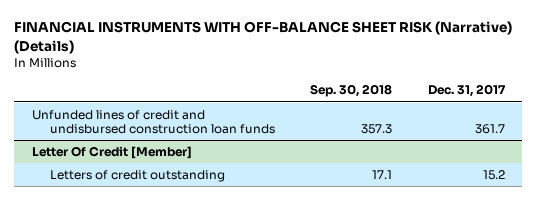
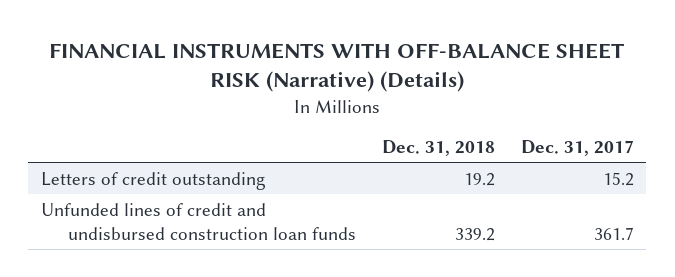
- | Sep. 30, 2018 | Dec. 31, 2017
+ | Dec. 31, 2018 | Dec. 31, 2017
- Letter Of Credit [Member]
moved down: Unfunded lines of credit and undisbursed construction loan funds | 339.2 | 361.7

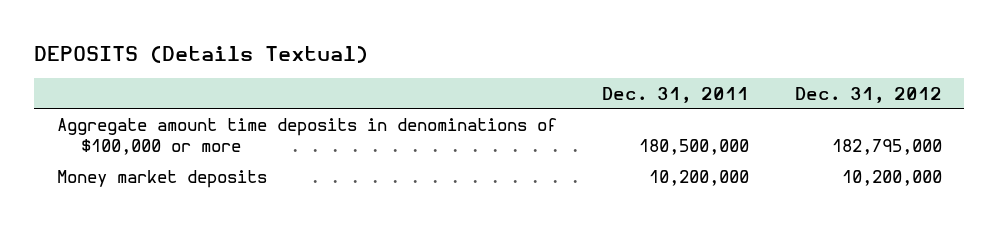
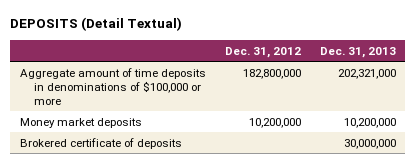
- DEPOSITS (Details Textual)
+ DEPOSITS (Detail Textual)
- | Dec. 31, 2011 | Dec. 31, 2012
+ | Dec. 31, 2012 | Dec. 31, 2013
- Aggregate amount time deposits in denominations of $100,000 or more | 180,500,000 | 182,795,000
+ Aggregate amount of time deposits in denominations of $100,000 or more | 182,800,000 | 202,321,000
+ Brokered certificate of deposits | | 30,000,000

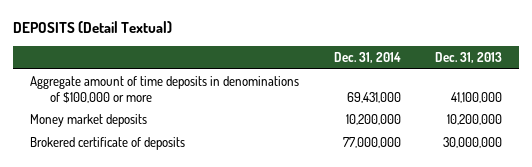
- | Dec. 31, 2012 | Dec. 31, 2013
+ | Dec. 31, 2014 | Dec. 31, 2013
- Aggregate amount of time deposits in denominations of $100,000 or more | 182,800,000 | 202,321,000
+ Aggregate amount of time deposits in denominations of $100,000 or more | 69,431,000 | 41,100,000

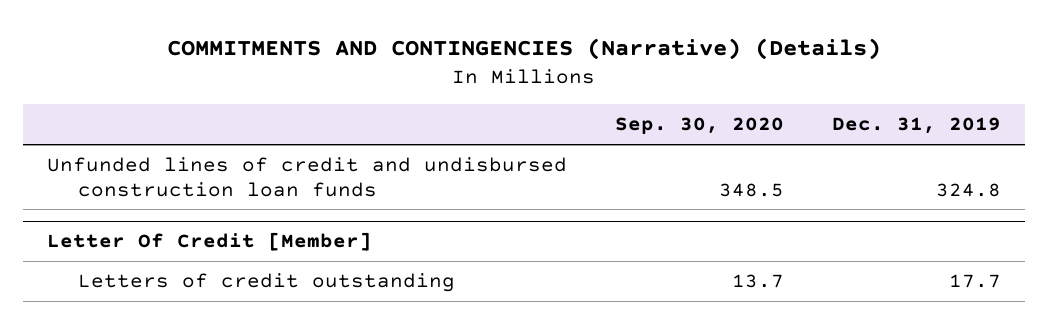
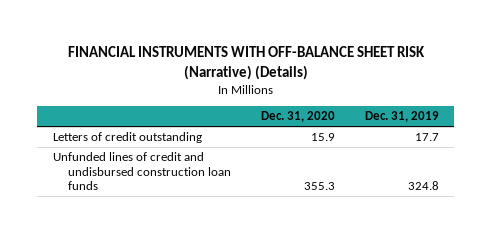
- COMMITMENTS AND CONTINGENCIES (Narrative) (Details)
+ FINANCIAL INSTRUMENTS WITH OFF-BALANCE SHEET RISK (Narrative) (Details)
- | Sep. 30, 2020 | Dec. 31, 2019
+ | Dec. 31, 2020 | Dec. 31, 2019
- Letter Of Credit [Member]
moved down: Unfunded lines of credit and undisbursed construction loan funds | 355.3 | 324.8

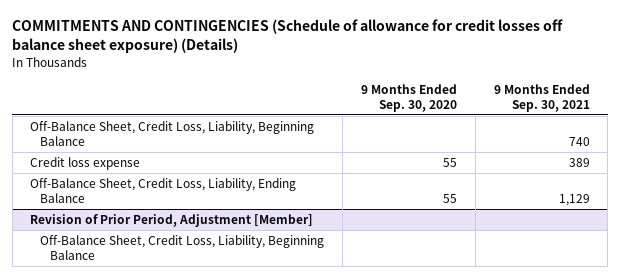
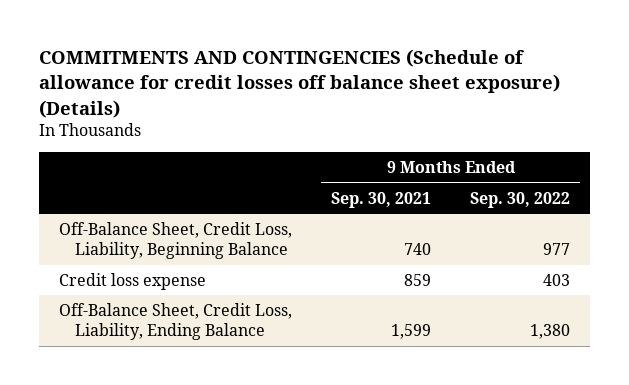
- | 9 Months Ended Sep. 30, 2020 | 9 Months Ended Sep. 30, 2021
+ | 9 Months Ended Sep. 30, 2021 | 9 Months Ended Sep. 30, 2022
- Credit loss expense | 55 | 389
- Off-Balance Sheet, Credit Loss, Liability, Ending Balance | 55 | 1,129
- Revision of Prior Period, Adjustment [Member]
- Off-Balance Sheet, Credit Loss, Liability, Beginning Balance
+ Credit loss expense | 859 | 403
+ Off-Balance Sheet, Credit Loss, Liability, Ending Balance | 1,599 | 1,380

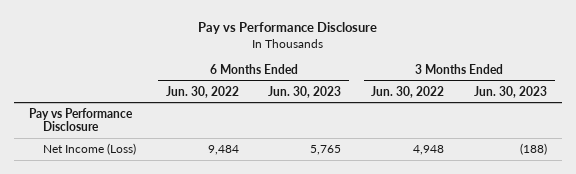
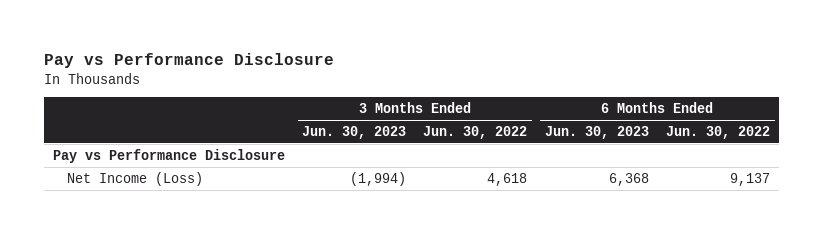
- | 6 Months Ended Jun. 30, 2022 | 6 Months Ended Jun. 30, 2023 | 3 Months Ended Jun. 30, 2022 | 3 Months Ended Jun. 30, 2023
+ | 3 Months Ended Jun. 30, 2023 | 3 Months Ended Jun. 30, 2022 | 6 Months Ended Jun. 30, 2023 | 6 Months Ended Jun. 30, 2022
- Net Income (Loss) | 9,484 | 5,765 | 4,948 | (188)
+ Net Income (Loss) | (1,994) | 4,618 | 6,368 | 9,137

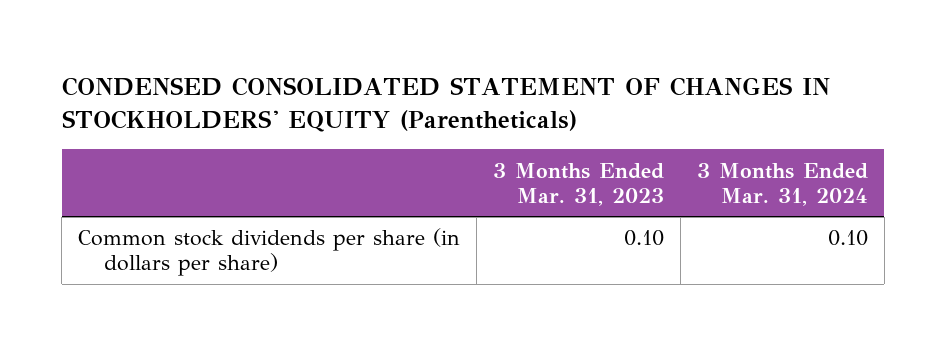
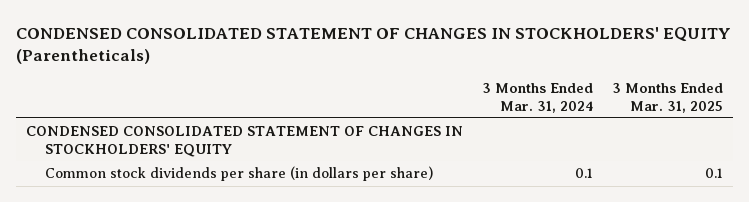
- | 3 Months Ended Mar. 31, 2023 | 3 Months Ended Mar. 31, 2024
+ | 3 Months Ended Mar. 31, 2024 | 3 Months Ended Mar. 31, 2025
- Common stock dividends per share (in dollars per share) | 0.10 | 0.10
+ CONDENSED CONSOLIDATED STATEMENT OF CHANGES IN STOCKHOLDERS' EQUITY
+ Common stock dividends per share (in dollars per share) | 0.1 | 0.1

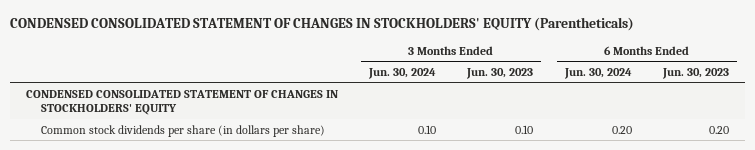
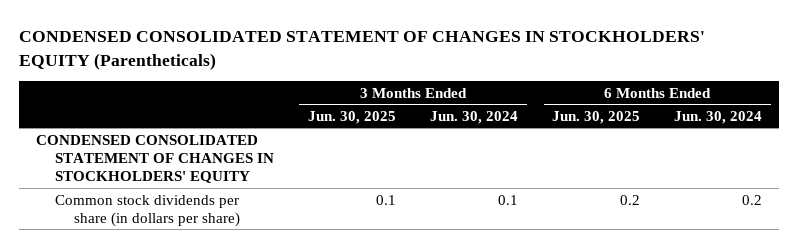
- | 3 Months Ended Jun. 30, 2024 | 3 Months Ended Jun. 30, 2023 | 6 Months Ended Jun. 30, 2024 | 6 Months Ended Jun. 30, 2023
+ | 3 Months Ended Jun. 30, 2025 | 3 Months Ended Jun. 30, 2024 | 6 Months Ended Jun. 30, 2025 | 6 Months Ended Jun. 30, 2024
- Common stock dividends per share (in dollars per share) | 0.10 | 0.10 | 0.20 | 0.20
+ Common stock dividends per share (in dollars per share) | 0.1 | 0.1 | 0.2 | 0.2

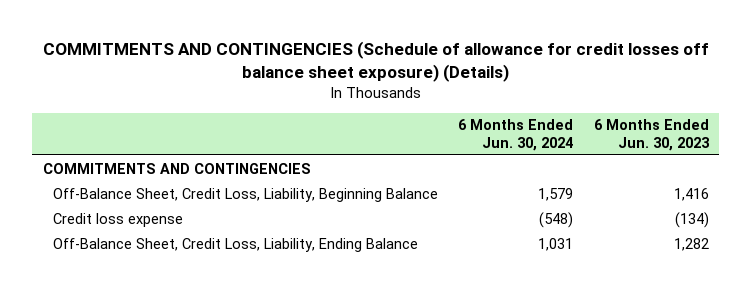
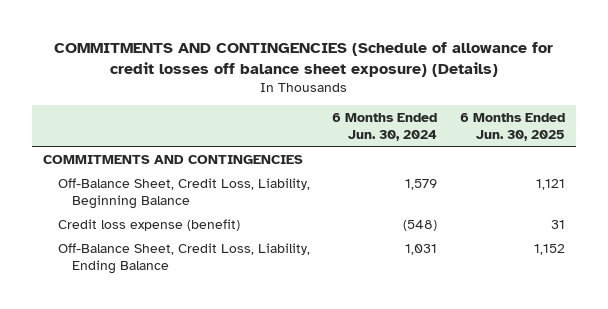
- | 6 Months Ended Jun. 30, 2024 | 6 Months Ended Jun. 30, 2023
+ | 6 Months Ended Jun. 30, 2024 | 6 Months Ended Jun. 30, 2025
- Credit loss expense | (548) | (134)
+ Credit loss expense (benefit) | (548) | 31

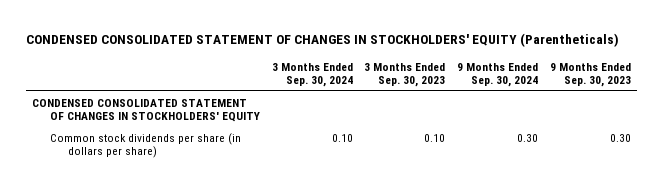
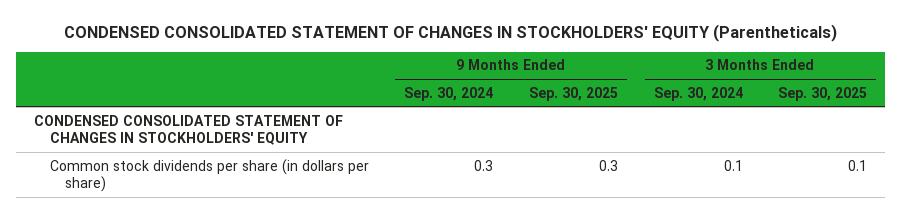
- | 3 Months Ended Sep. 30, 2024 | 3 Months Ended Sep. 30, 2023 | 9 Months Ended Sep. 30, 2024 | 9 Months Ended Sep. 30, 2023
+ | 9 Months Ended Sep. 30, 2024 | 9 Months Ended Sep. 30, 2025 | 3 Months Ended Sep. 30, 2024 | 3 Months Ended Sep. 30, 2025
- Common stock dividends per share (in dollars per share) | 0.10 | 0.10 | 0.30 | 0.30
+ Common stock dividends per share (in dollars per share) | 0.3 | 0.3 | 0.1 | 0.1

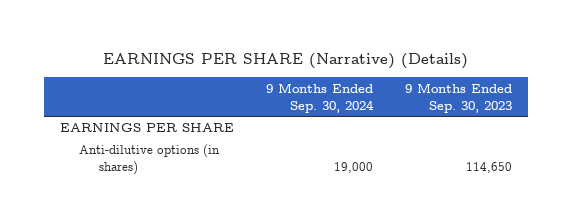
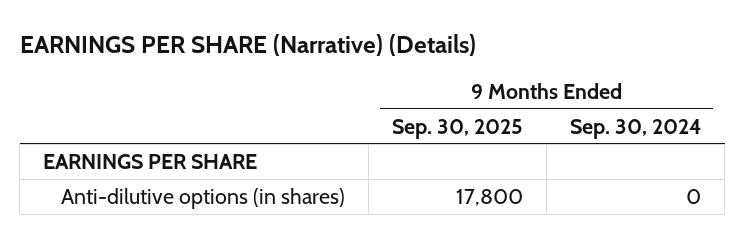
- | 9 Months Ended Sep. 30, 2024 | 9 Months Ended Sep. 30, 2023
+ | 9 Months Ended Sep. 30, 2025 | 9 Months Ended Sep. 30, 2024
- Anti-dilutive options (in shares) | 19,000 | 114,650
+ Anti-dilutive options (in shares) | 17,800 | 0

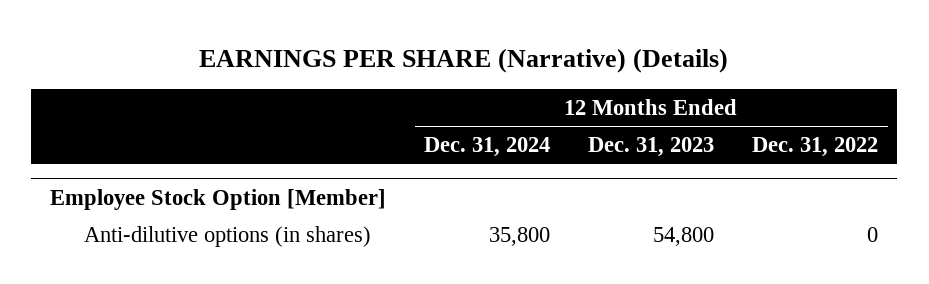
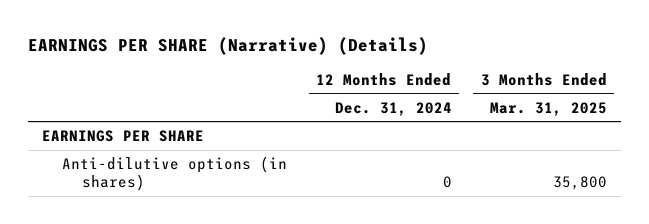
- | 12 Months Ended Dec. 31, 2024 | 12 Months Ended Dec. 31, 2023 | 12 Months Ended Dec. 31, 2022
+ | 12 Months Ended Dec. 31, 2024 | 3 Months Ended Mar. 31, 2025
- Employee Stock Option [Member]
- Anti-dilutive options (in shares) | 35,800 | 54,800 | 0
+ EARNINGS PER SHARE
+ Anti-dilutive options (in shares) | 0 | 35,800

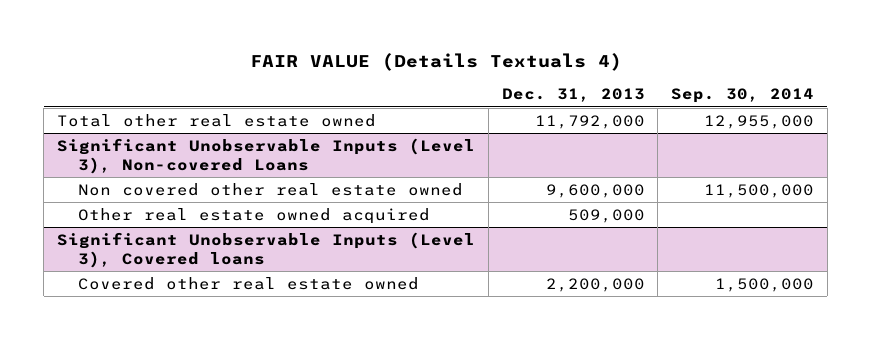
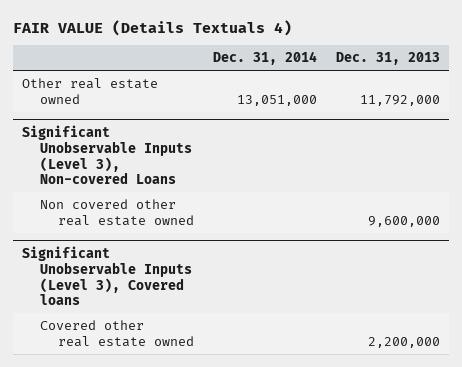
- | Dec. 31, 2013 | Sep. 30, 2014
+ | Dec. 31, 2014 | Dec. 31, 2013
- Total other real estate owned | 11,792,000 | 12,955,000
+ Other real estate owned | 13,051,000 | 11,792,000
@ Significant Unobservable Inputs (Level 3), Non-covered Loans
- Other real estate owned acquired | 509,000 |

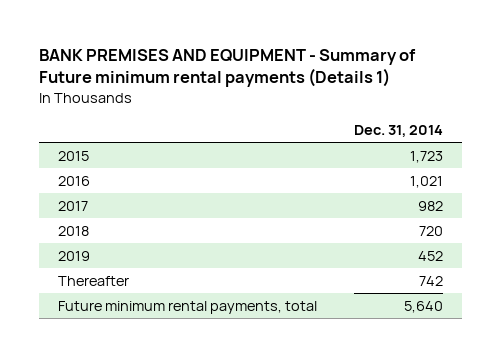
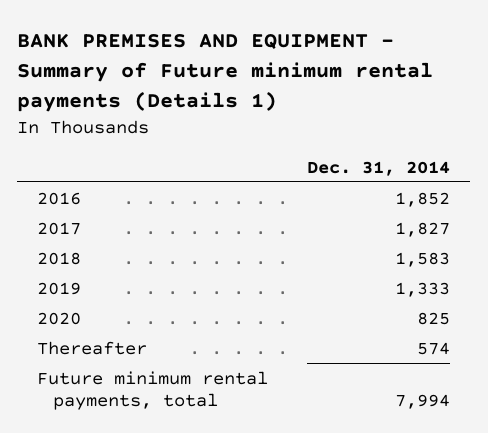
- 2015 | 1,723
- 2016 | 1,021
- 2017 | 982
- 2018 | 720
- 2019 | 452
- Thereafter | 742
- Future minimum rental payments, total | 5,640
+ 2016 | 1,852
+ 2017 | 1,827
+ 2018 | 1,583
+ 2019 | 1,333
+ 2020 | 825
+ Thereafter | 574
+ Future minimum rental payments, total | 7,994

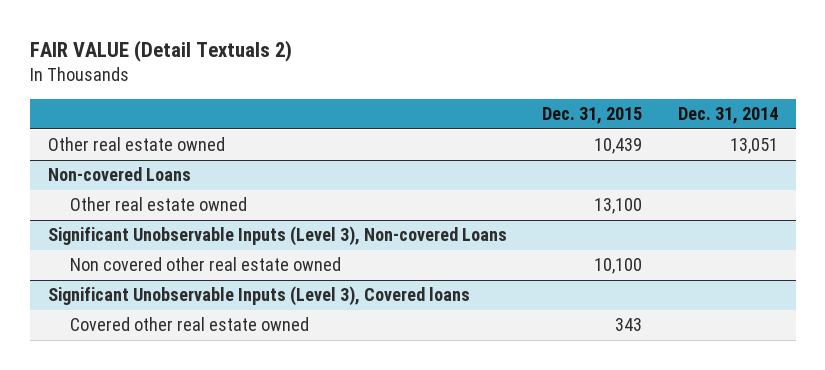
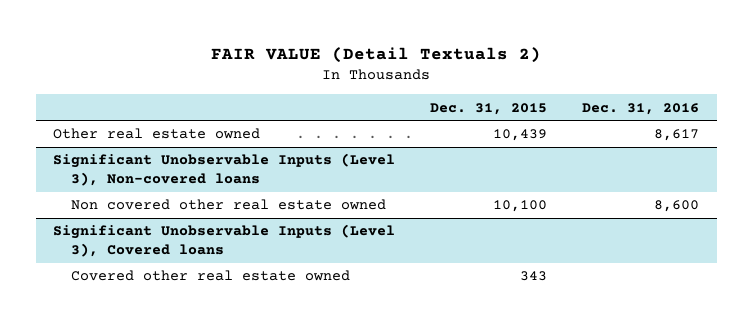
- | Dec. 31, 2015 | Dec. 31, 2014
+ | Dec. 31, 2015 | Dec. 31, 2016
- Non-covered Loans
- Other real estate owned | 13,100 |
- Significant Unobservable Inputs (Level 3), Non-covered Loans
+ Significant Unobservable Inputs (Level 3), Non-covered loans

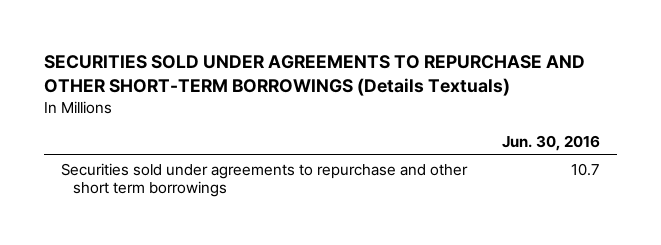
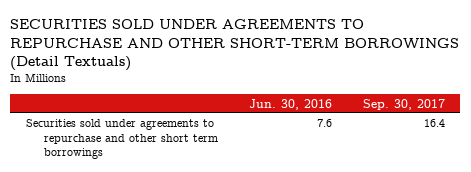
- SECURITIES SOLD UNDER AGREEMENTS TO REPURCHASE AND OTHER SHORT-TERM BORROWINGS (Details Textuals)
+ SECURITIES SOLD UNDER AGREEMENTS TO REPURCHASE AND OTHER SHORT-TERM BORROWINGS (Detail Textuals)
- | Jun. 30, 2016
+ | Jun. 30, 2016 | Sep. 30, 2017
- Securities sold under agreements to repurchase and other short term borrowings | 10.7
+ Securities sold under agreements to repurchase and other short term borrowings | 7.6 | 16.4

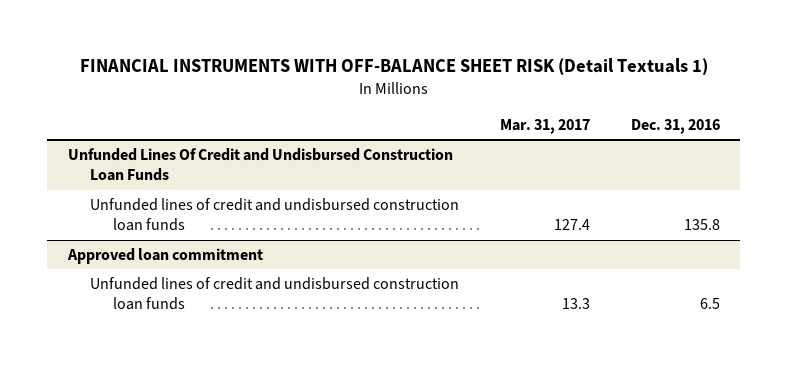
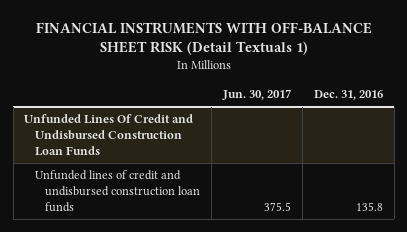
- | Mar. 31, 2017 | Dec. 31, 2016
+ | Jun. 30, 2017 | Dec. 31, 2016
- Approved loan commitment
- Unfunded lines of credit and undisbursed construction loan funds | 13.3 | 6.5

